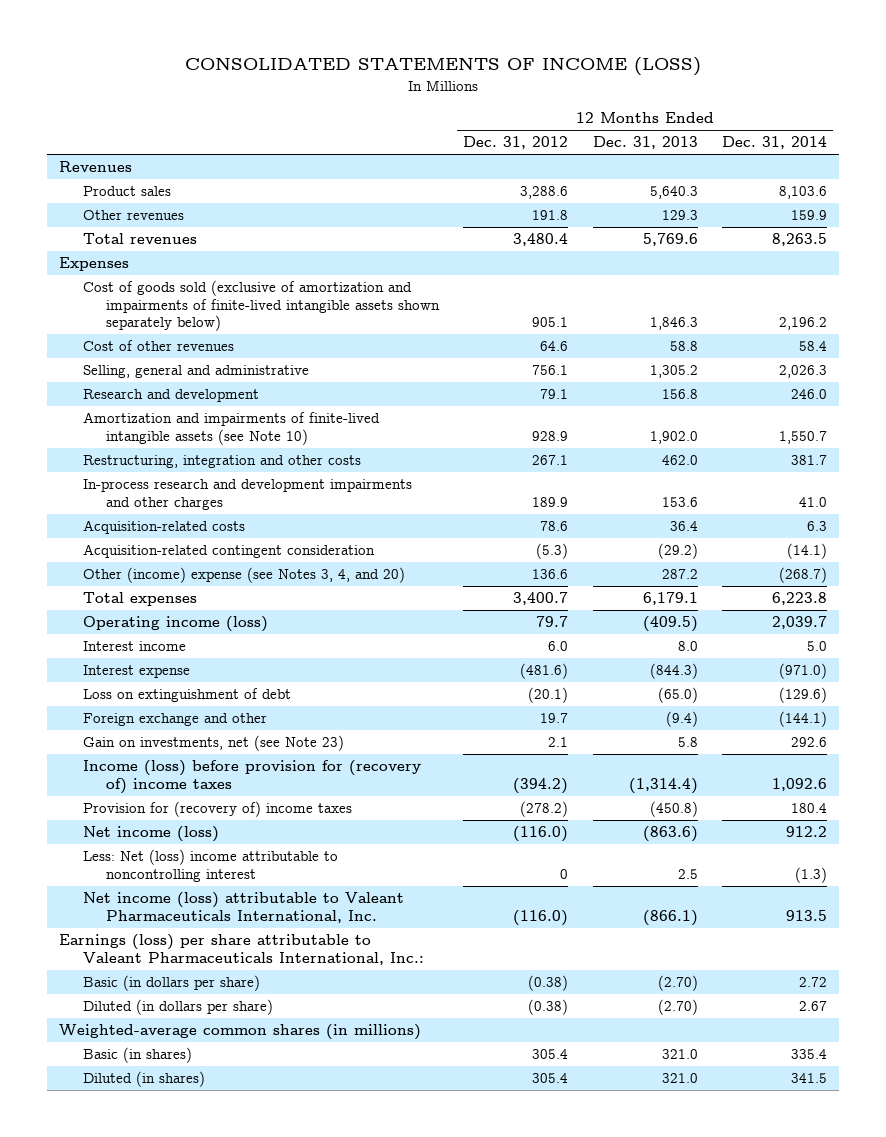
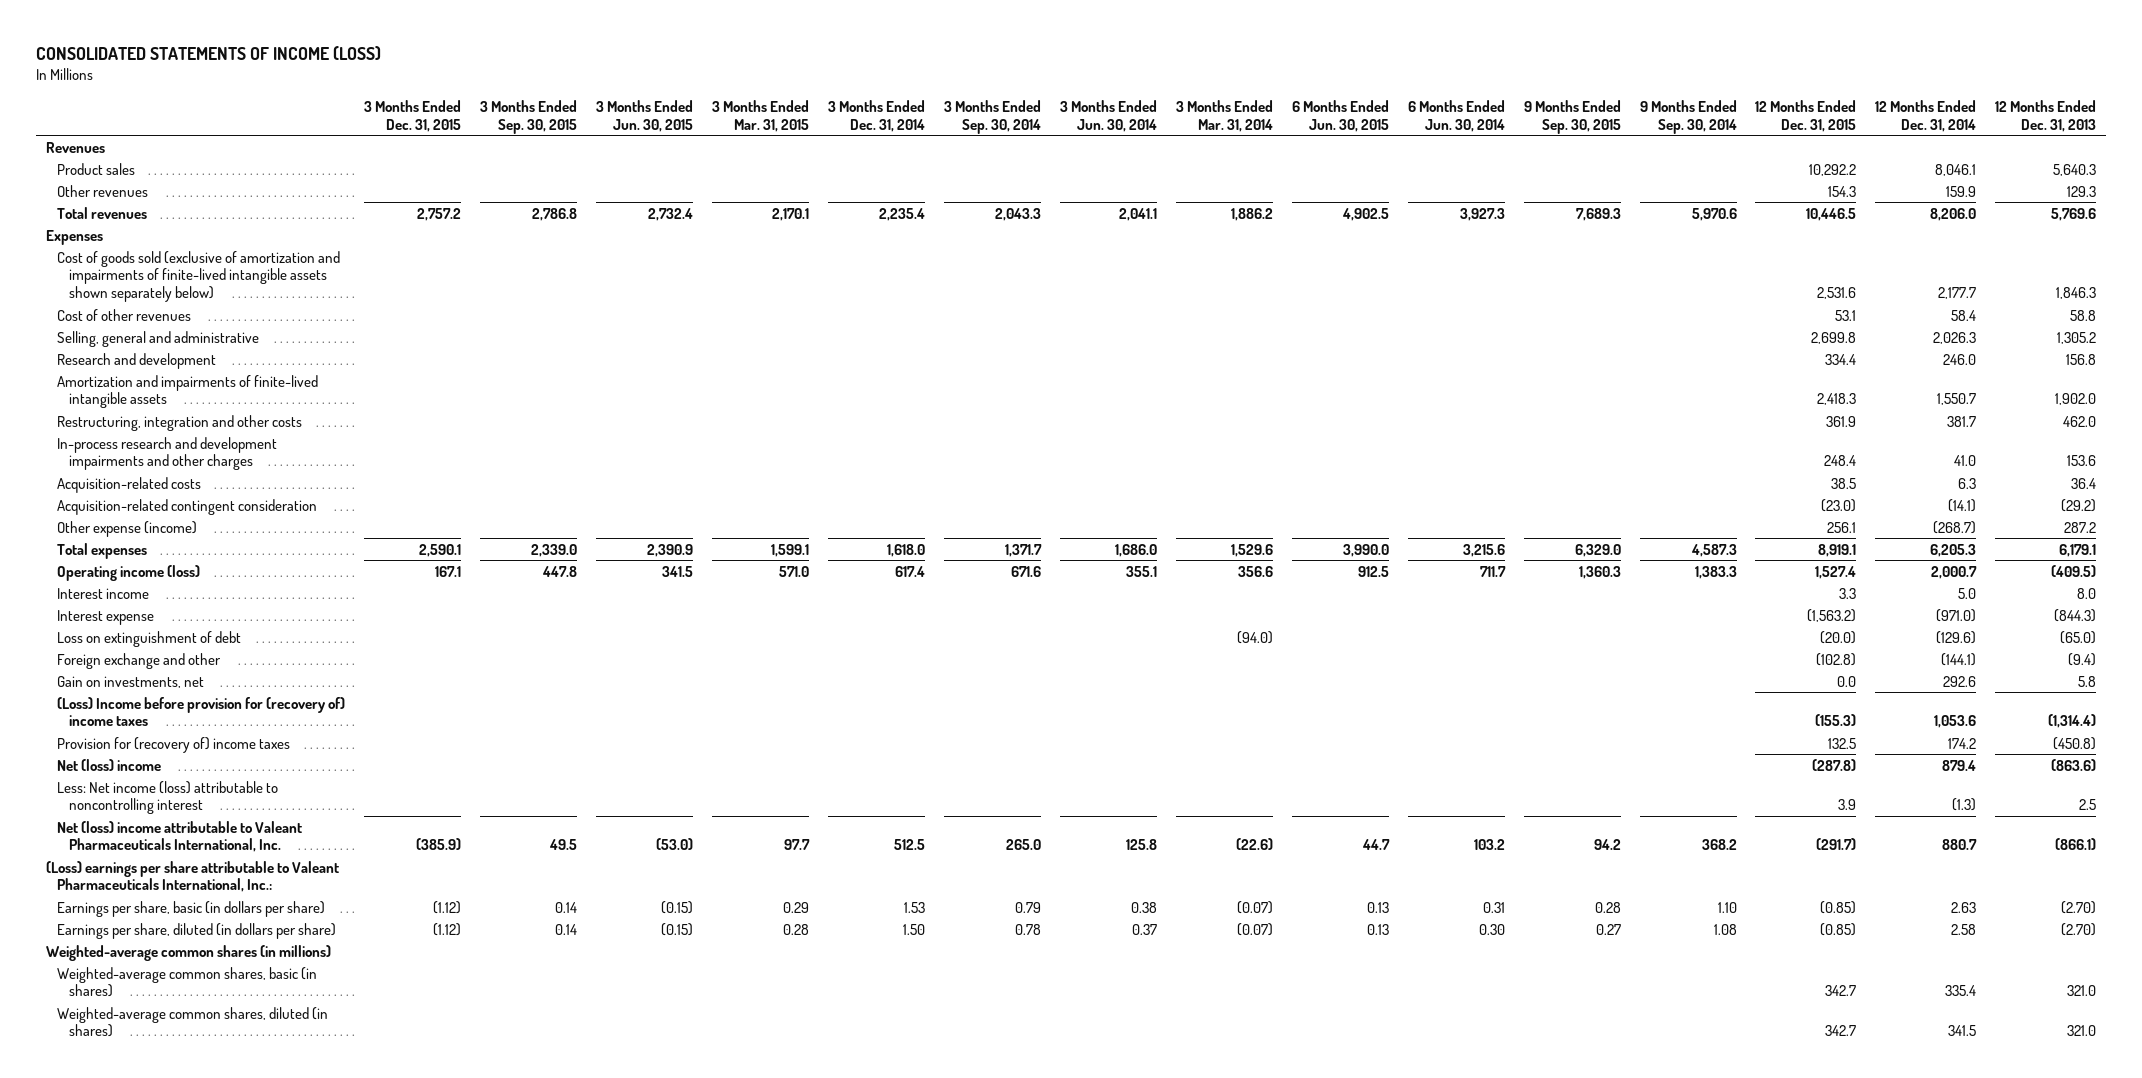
- | 12 Months Ended Dec. 31, 2012 | 12 Months Ended Dec. 31, 2013 | 12 Months Ended Dec. 31, 2014
+ | 3 Months Ended Dec. 31, 2015 | 3 Months Ended Sep. 30, 2015 | 3 Months Ended Jun. 30, 2015 | 3 Months Ended Mar. 31, 2015 | 3 Months Ended Dec. 31, 2014 | 3 Months Ended Sep. 30, 2014 | 3 Months Ended Jun. 30, 2014 | 3 Months Ended Mar. 31, 2014 | 6 Months Ended Jun. 30, 2015 | 6 Months Ended Jun. 30, 2014 | 9 Months Ended Sep. 30, 2015 | 9 Months Ended Sep. 30, 2014 | 12 Months Ended Dec. 31, 2015 | 12 Months Ended Dec. 31, 2014 | 12 Months Ended Dec. 31, 2013
- Product sales | 3,288.6 | 5,640.3 | 8,103.6
+ Product sales | | | | | | | | | | | | | 10,292.2 | 8,046.1 | 5,640.3
- Total revenues | 3,480.4 | 5,769.6 | 8,263.5
+ Total revenues | 2,757.2 | 2,786.8 | 2,732.4 | 2,170.1 | 2,235.4 | 2,043.3 | 2,041.1 | 1,886.2 | 4,902.5 | 3,927.3 | 7,689.3 | 5,970.6 | 10,446.5 | 8,206.0 | 5,769.6
- Cost of goods sold (exclusive of amortization and impairments of finite-lived intangible assets shown separately below) | 905.1 | 1,846.3 | 2,196.2
+ Cost of goods sold (exclusive of amortization and impairments of finite-lived intangible assets shown separately below) | | | | | | | | | | | | | 2,531.6 | 2,177.7 | 1,846.3
- Amortization and impairments of finite-lived intangible assets (see Note 10) | 928.9 | 1,902.0 | 1,550.7
+ Amortization and impairments of finite-lived intangible assets | | | | | | | | | | | | | 2,418.3 | 1,550.7 | 1,902.0
- Other (income) expense (see Notes 3, 4, and 20) | 136.6 | 287.2 | (268.7)
- Total expenses | 3,400.7 | 6,179.1 | 6,223.8
- Operating income (loss) | 79.7 | (409.5) | 2,039.7
+ Other expense (income) | | | | | | | | | | | | | 256.1 | (268.7) | 287.2
+ Total expenses | 2,590.1 | 2,339.0 | 2,390.9 | 1,599.1 | 1,618.0 | 1,371.7 | 1,686.0 | 1,529.6 | 3,990.0 | 3,215.6 | 6,329.0 | 4,587.3 | 8,919.1 | 6,205.3 | 6,179.1
+ Operating income (loss) | 167.1 | 447.8 | 341.5 | 571.0 | 617.4 | 671.6 | 355.1 | 356.6 | 912.5 | 711.7 | 1,360.3 | 1,383.3 | 1,527.4 | 2,000.7 | (409.5)
- Gain on investments, net (see Note 23) | 2.1 | 5.8 | 292.6
- Income (loss) before provision for (recovery of) income taxes | (394.2) | (1,314.4) | 1,092.6
- Provision for (recovery of) income taxes | (278.2) | (450.8) | 180.4
- Net income (loss) | (116.0) | (863.6) | 912.2
- Less: Net (loss) income attributable to noncontrolling interest | 0 | 2.5 | (1.3)
- Net income (loss) attributable to Valeant Pharmaceuticals International, Inc. | (116.0) | (866.1) | 913.5
- Earnings (loss) per share attributable to Valeant Pharmaceuticals International, Inc.:
- Basic (in dollars per share) | (0.38) | (2.70) | 2.72
- Diluted (in dollars per share) | (0.38) | (2.70) | 2.67
+ Gain on investments, net | | | | | | | | | | | | | 0.0 | 292.6 | 5.8
+ (Loss) Income before provision for (recovery of) income taxes | | | | | | | | | | | | | (155.3) | 1,053.6 | (1,314.4)
+ Provision for (recovery of) income taxes | | | | | | | | | | | | | 132.5 | 174.2 | (450.8)
+ Net (loss) income | | | | | | | | | | | | | (287.8) | 879.4 | (863.6)
+ Less: Net income (loss) attributable to noncontrolling interest | | | | | | | | | | | | | 3.9 | (1.3) | 2.5
+ Net (loss) income attributable to Valeant Pharmaceuticals International, Inc. | (385.9) | 49.5 | (53.0) | 97.7 | 512.5 | 265.0 | 125.8 | (22.6) | 44.7 | 103.2 | 94.2 | 368.2 | (291.7) | 880.7 | (866.1)
+ (Loss) earnings per share attributable to Valeant Pharmaceuticals International, Inc.:
+ Earnings per share, basic (in dollars per share) | (1.12) | 0.14 | (0.15) | 0.29 | 1.53 | 0.79 | 0.38 | (0.07) | 0.13 | 0.31 | 0.28 | 1.10 | (0.85) | 2.63 | (2.70)
+ Earnings per share, diluted (in dollars per share) | (1.12) | 0.14 | (0.15) | 0.28 | 1.50 | 0.78 | 0.37 | (0.07) | 0.13 | 0.30 | 0.27 | 1.08 | (0.85) | 2.58 | (2.70)
- Basic (in shares) | 305.4 | 321.0 | 335.4
- Diluted (in shares) | 305.4 | 321.0 | 341.5
+ Weighted-average common shares, basic (in shares) | | | | | | | | | | | | | 342.7 | 335.4 | 321.0
+ Weighted-average common shares, diluted (in shares) | | | | | | | | | | | | | 342.7 | 341.5 | 321.0

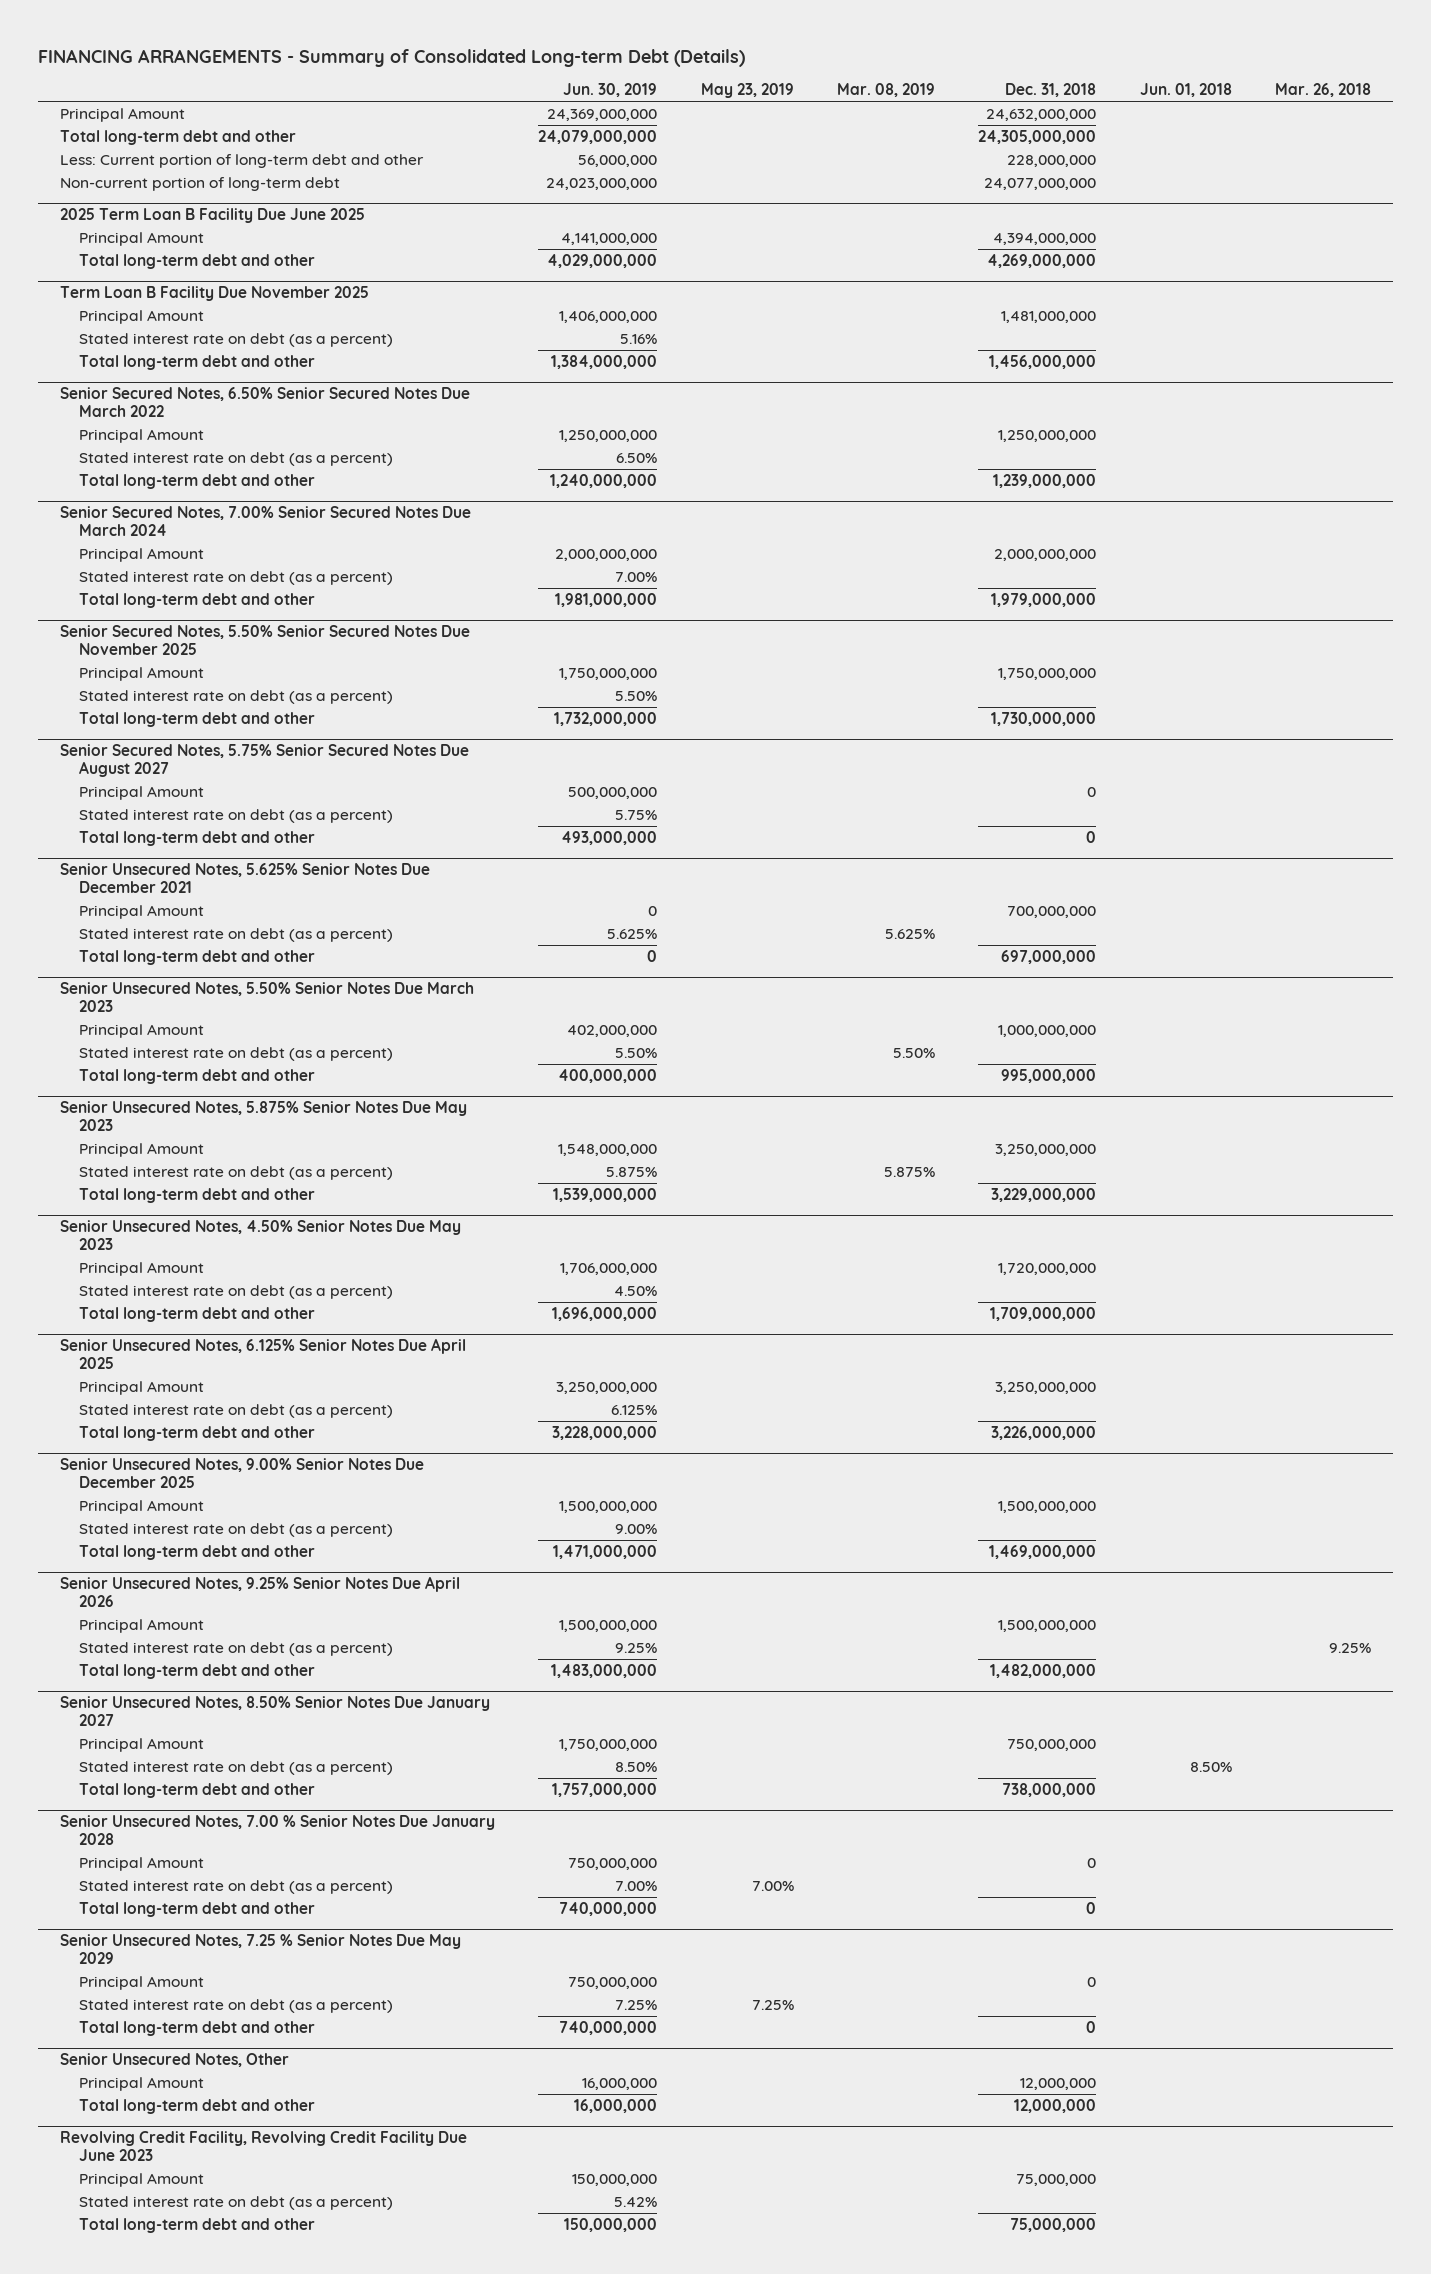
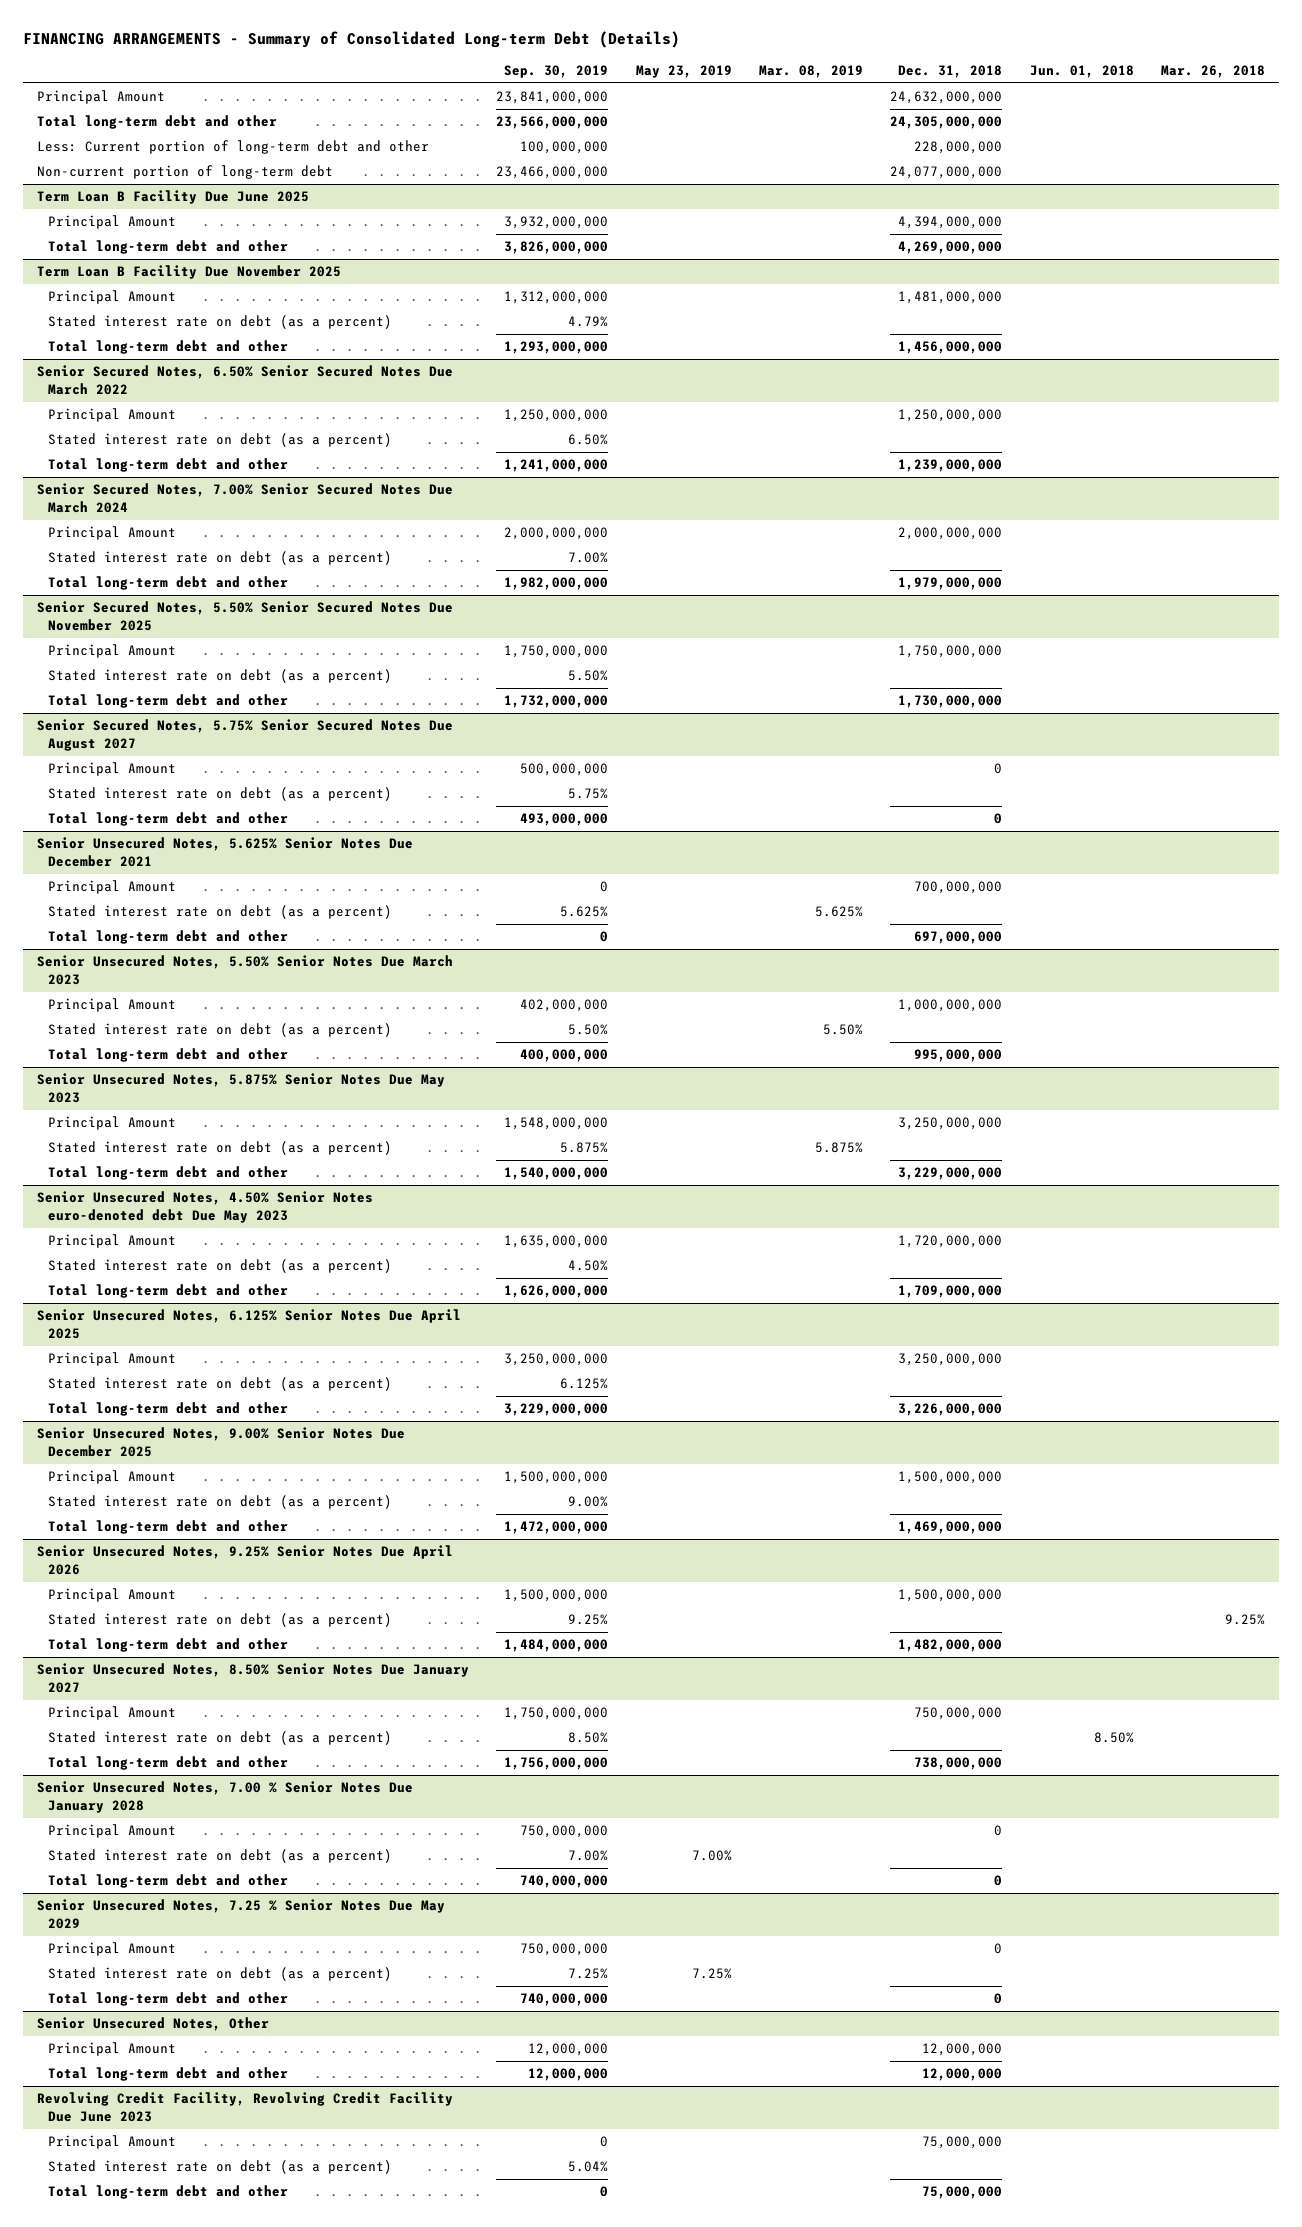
- | Jun. 30, 2019 | May 23, 2019 | Mar. 08, 2019 | Dec. 31, 2018 | Jun. 01, 2018 | Mar. 26, 2018
+ | Sep. 30, 2019 | May 23, 2019 | Mar. 08, 2019 | Dec. 31, 2018 | Jun. 01, 2018 | Mar. 26, 2018
- 2025 Term Loan B Facility Due June 2025
+ Term Loan B Facility Due June 2025
- Senior Unsecured Notes, 4.50% Senior Notes Due May 2023
+ Senior Unsecured Notes, 4.50% Senior Notes euro-denoted debt Due May 2023

